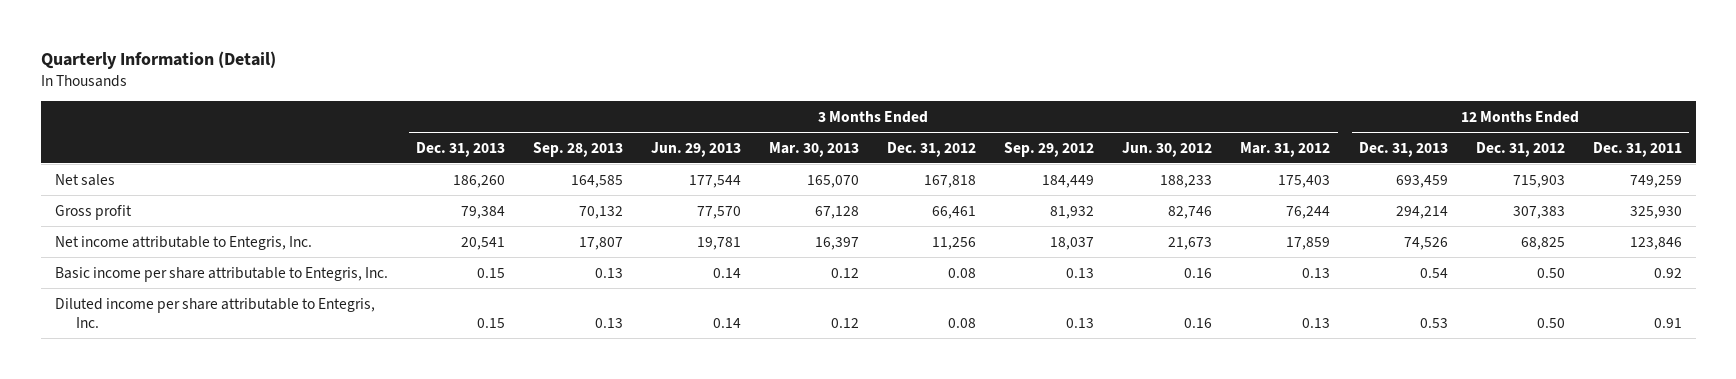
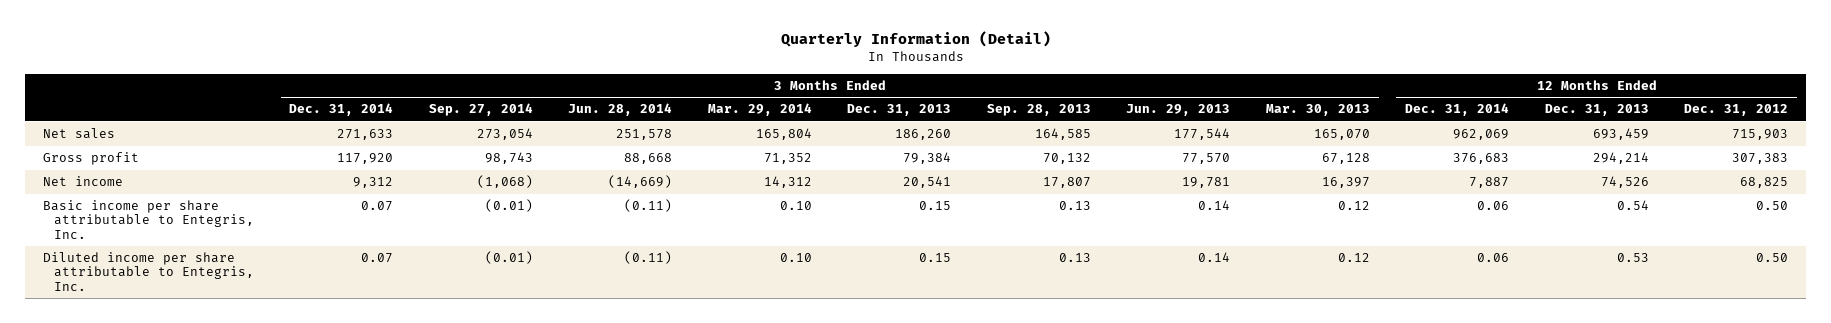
- | 3 Months Ended Dec. 31, 2013 | 3 Months Ended Sep. 28, 2013 | 3 Months Ended Jun. 29, 2013 | 3 Months Ended Mar. 30, 2013 | 3 Months Ended Dec. 31, 2012 | 3 Months Ended Sep. 29, 2012 | 3 Months Ended Jun. 30, 2012 | 3 Months Ended Mar. 31, 2012 | 12 Months Ended Dec. 31, 2013 | 12 Months Ended Dec. 31, 2012 | 12 Months Ended Dec. 31, 2011
+ | 3 Months Ended Dec. 31, 2014 | 3 Months Ended Sep. 27, 2014 | 3 Months Ended Jun. 28, 2014 | 3 Months Ended Mar. 29, 2014 | 3 Months Ended Dec. 31, 2013 | 3 Months Ended Sep. 28, 2013 | 3 Months Ended Jun. 29, 2013 | 3 Months Ended Mar. 30, 2013 | 12 Months Ended Dec. 31, 2014 | 12 Months Ended Dec. 31, 2013 | 12 Months Ended Dec. 31, 2012
- Net income attributable to Entegris, Inc. | 20,541 | 17,807 | 19,781 | 16,397 | 11,256 | 18,037 | 21,673 | 17,859 | 74,526 | 68,825 | 123,846
+ Net income | 9,312 | (1,068) | (14,669) | 14,312 | 20,541 | 17,807 | 19,781 | 16,397 | 7,887 | 74,526 | 68,825

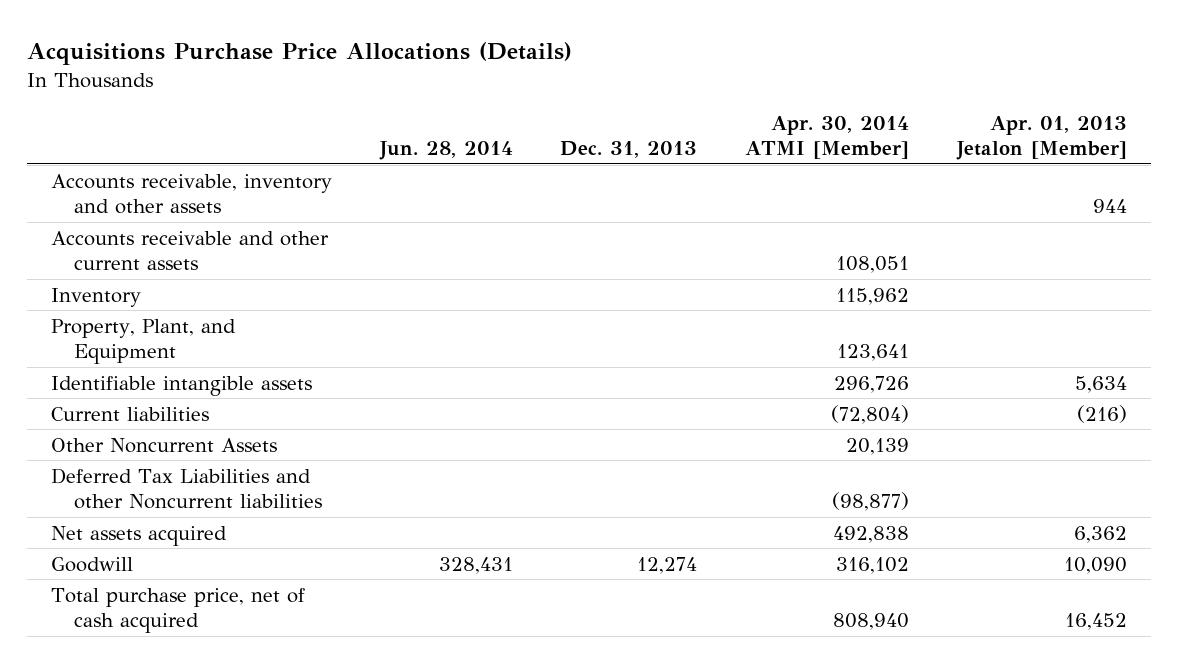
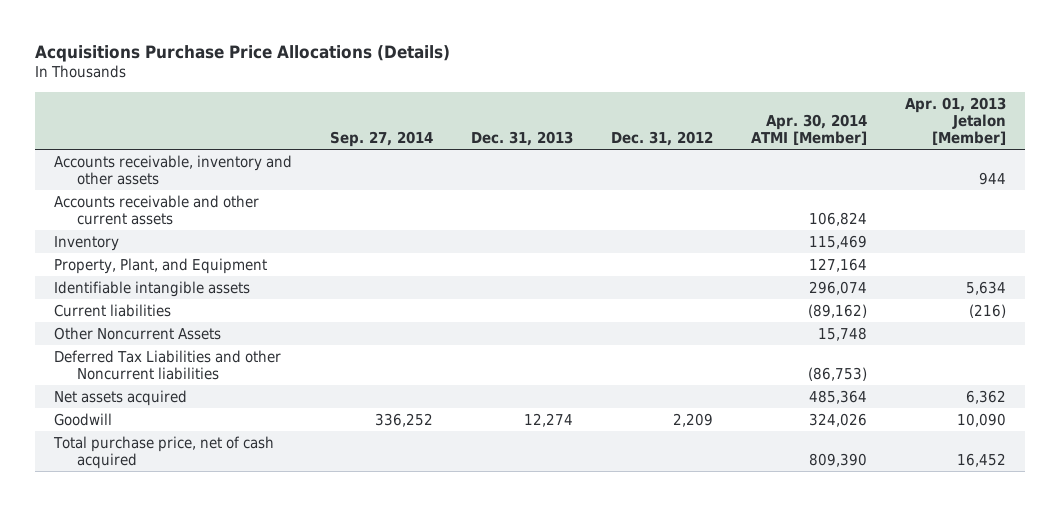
- | Jun. 28, 2014 | Dec. 31, 2013 | Apr. 30, 2014 ATMI [Member] | Apr. 01, 2013 Jetalon [Member]
+ | Sep. 27, 2014 | Dec. 31, 2013 | Dec. 31, 2012 | Apr. 30, 2014 ATMI [Member] | Apr. 01, 2013 Jetalon [Member]
- Accounts receivable and other current assets | | | 108,051 |
- Inventory | | | 115,962 |
- Property, Plant, and Equipment | | | 123,641 |
- Identifiable intangible assets | | | 296,726 | 5,634
- Current liabilities | | | (72,804) | (216)
- Other Noncurrent Assets | | | 20,139 |
- Deferred Tax Liabilities and other Noncurrent liabilities | | | (98,877) |
- Net assets acquired | | | 492,838 | 6,362
- Goodwill | 328,431 | 12,274 | 316,102 | 10,090
- Total purchase price, net of cash acquired | | | 808,940 | 16,452
+ Accounts receivable and other current assets | | | | 106,824 |
+ Inventory | | | | 115,469 |
+ Property, Plant, and Equipment | | | | 127,164 |
+ Identifiable intangible assets | | | | 296,074 | 5,634
+ Current liabilities | | | | (89,162) | (216)
+ Other Noncurrent Assets | | | | 15,748 |
+ Deferred Tax Liabilities and other Noncurrent liabilities | | | | (86,753) |
+ Net assets acquired | | | | 485,364 | 6,362
+ Goodwill | 336,252 | 12,274 | 2,209 | 324,026 | 10,090
+ Total purchase price, net of cash acquired | | | | 809,390 | 16,452

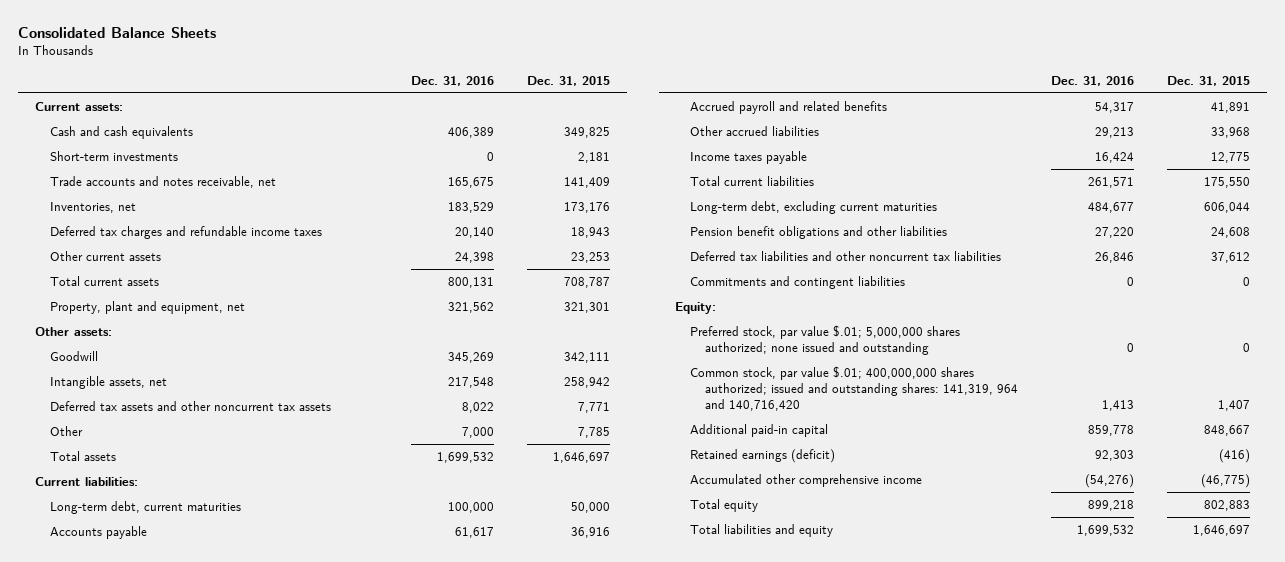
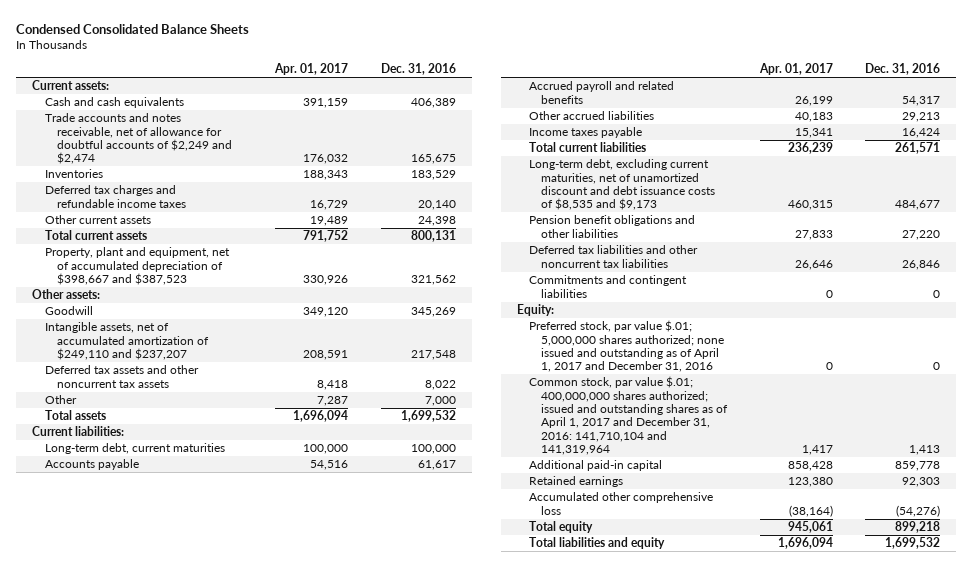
- Consolidated Balance Sheets
+ Condensed Consolidated Balance Sheets
- | Dec. 31, 2016 | Dec. 31, 2015
+ | Apr. 01, 2017 | Dec. 31, 2016
- Short-term investments | 0 | 2,181
- Trade accounts and notes receivable, net | 165,675 | 141,409
- Inventories, net | 183,529 | 173,176
+ Trade accounts and notes receivable, net of allowance for doubtful accounts of $2,249 and $2,474 | 176,032 | 165,675
+ Inventories | 188,343 | 183,529
- Property, plant and equipment, net | 321,562 | 321,301
+ Property, plant and equipment, net of accumulated depreciation of $398,667 and $387,523 | 330,926 | 321,562
- Intangible assets, net | 217,548 | 258,942
+ Intangible assets, net of accumulated amortization of $249,110 and $237,207 | 208,591 | 217,548
- Long-term debt, excluding current maturities | 484,677 | 606,044
+ Long-term debt, excluding current maturities, net of unamortized discount and debt issuance costs of $8,535 and $9,173 | 460,315 | 484,677
- Preferred stock, par value $.01; 5,000,000 shares authorized; none issued and outstanding | 0 | 0
- Common stock, par value $.01; 400,000,000 shares authorized; issued and outstanding shares: 141,319, 964 and 140,716,420 | 1,413 | 1,407
+ Preferred stock, par value $.01; 5,000,000 shares authorized; none issued and outstanding as of April 1, 2017 and December 31, 2016 | 0 | 0
+ Common stock, par value $.01; 400,000,000 shares authorized; issued and outstanding shares as of April 1, 2017 and December 31, 2016: 141,710,104 and 141,319,964 | 1,417 | 1,413
- Retained earnings (deficit) | 92,303 | (416)
- Accumulated other comprehensive income | (54,276) | (46,775)
+ Retained earnings | 123,380 | 92,303
+ Accumulated other comprehensive loss | (38,164) | (54,276)

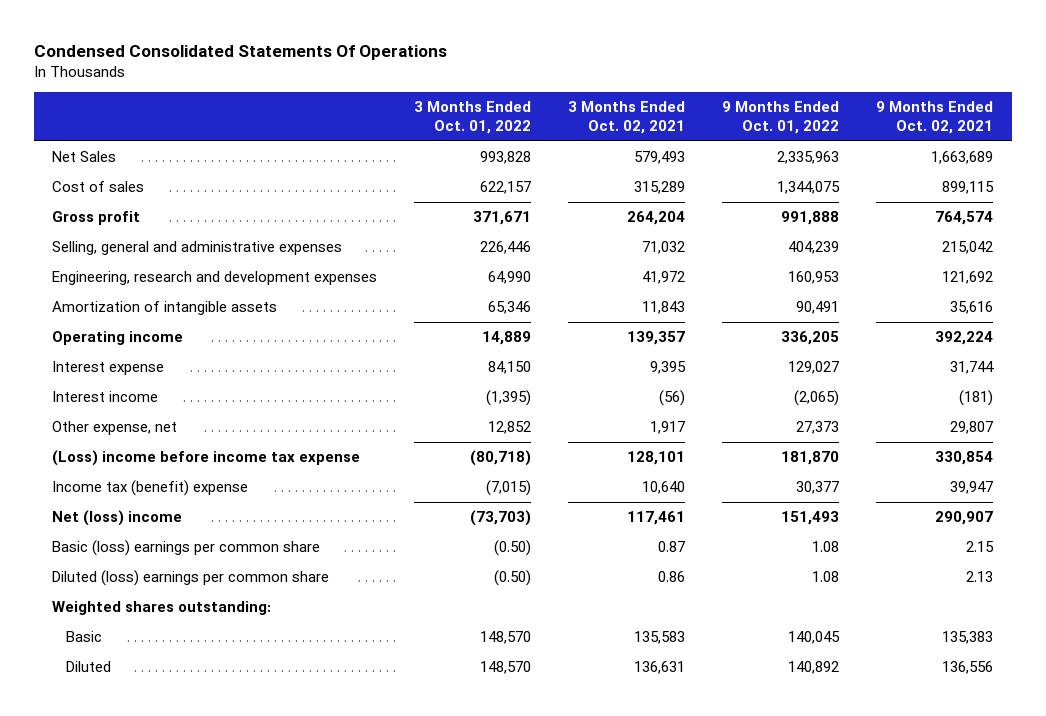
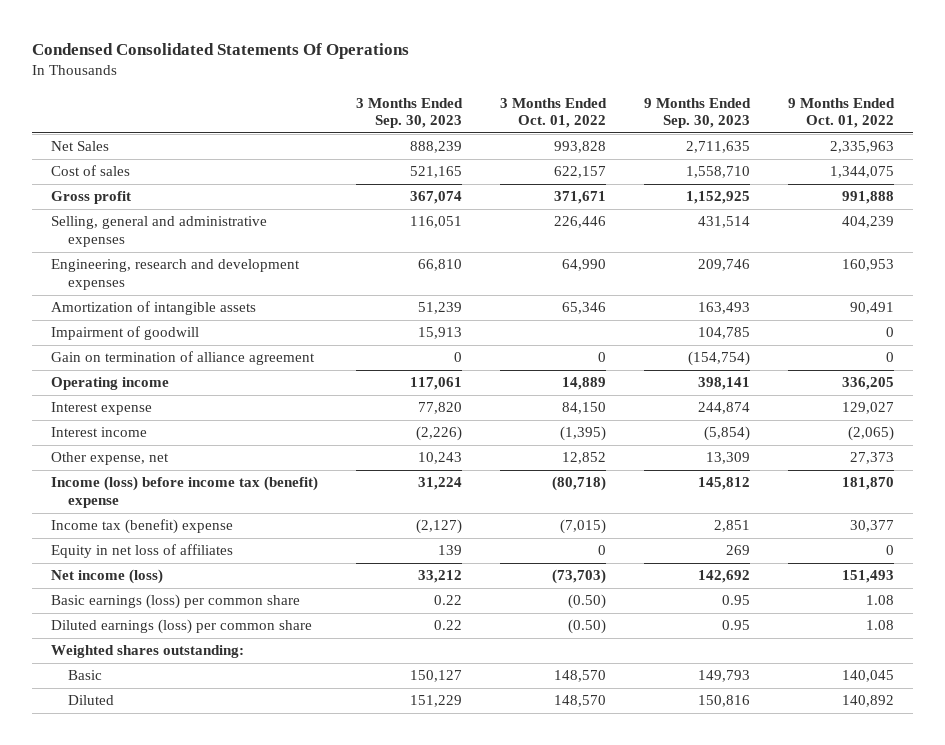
- | 3 Months Ended Oct. 01, 2022 | 3 Months Ended Oct. 02, 2021 | 9 Months Ended Oct. 01, 2022 | 9 Months Ended Oct. 02, 2021
+ | 3 Months Ended Sep. 30, 2023 | 3 Months Ended Oct. 01, 2022 | 9 Months Ended Sep. 30, 2023 | 9 Months Ended Oct. 01, 2022
+ Impairment of goodwill | 15,913 | | 104,785 | 0
+ Gain on termination of alliance agreement | 0 | 0 | (154,754) | 0
- (Loss) income before income tax expense | (80,718) | 128,101 | 181,870 | 330,854
+ Income (loss) before income tax (benefit) expense | 31,224 | (80,718) | 145,812 | 181,870
- Net (loss) income | (73,703) | 117,461 | 151,493 | 290,907
- Basic (loss) earnings per common share | (0.50) | 0.87 | 1.08 | 2.15
- Diluted (loss) earnings per common share | (0.50) | 0.86 | 1.08 | 2.13
+ Equity in net loss of affiliates | 139 | 0 | 269 | 0
+ Net income (loss) | 33,212 | (73,703) | 142,692 | 151,493
+ Basic earnings (loss) per common share | 0.22 | (0.50) | 0.95 | 1.08
+ Diluted earnings (loss) per common share | 0.22 | (0.50) | 0.95 | 1.08

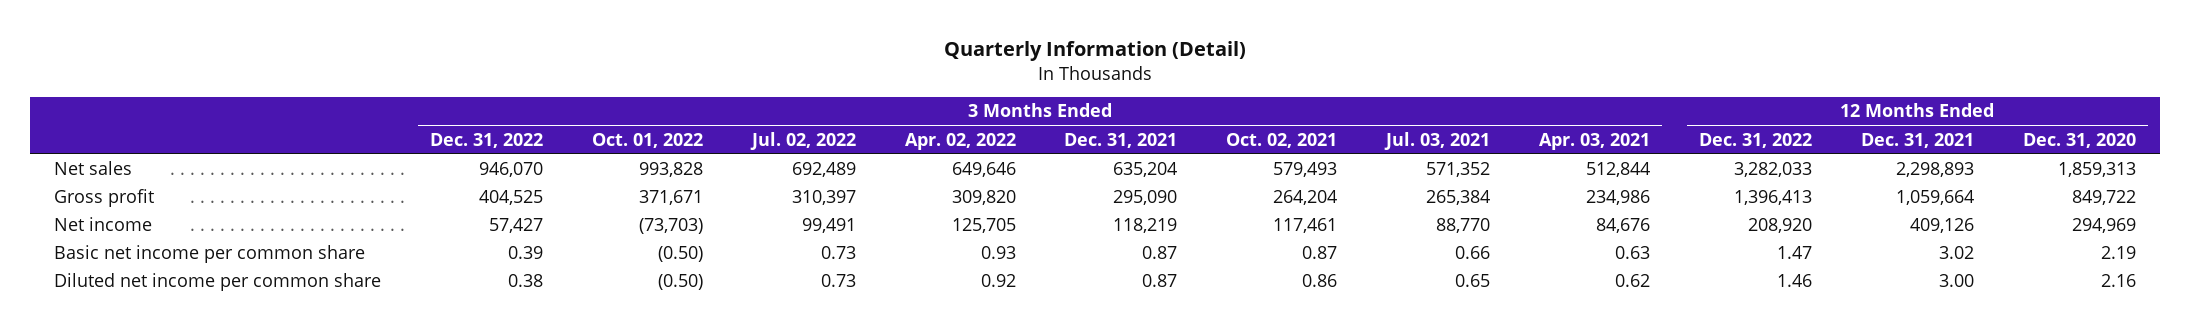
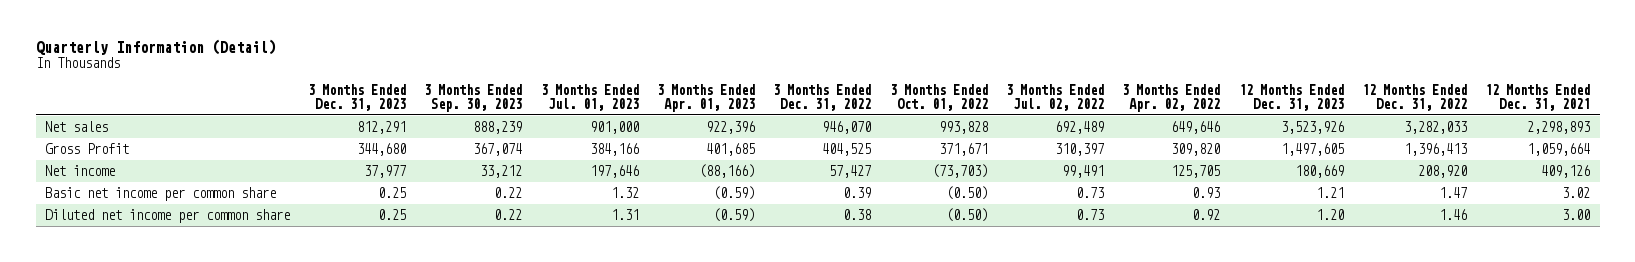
- | 3 Months Ended Dec. 31, 2022 | 3 Months Ended Oct. 01, 2022 | 3 Months Ended Jul. 02, 2022 | 3 Months Ended Apr. 02, 2022 | 3 Months Ended Dec. 31, 2021 | 3 Months Ended Oct. 02, 2021 | 3 Months Ended Jul. 03, 2021 | 3 Months Ended Apr. 03, 2021 | 12 Months Ended Dec. 31, 2022 | 12 Months Ended Dec. 31, 2021 | 12 Months Ended Dec. 31, 2020
+ | 3 Months Ended Dec. 31, 2023 | 3 Months Ended Sep. 30, 2023 | 3 Months Ended Jul. 01, 2023 | 3 Months Ended Apr. 01, 2023 | 3 Months Ended Dec. 31, 2022 | 3 Months Ended Oct. 01, 2022 | 3 Months Ended Jul. 02, 2022 | 3 Months Ended Apr. 02, 2022 | 12 Months Ended Dec. 31, 2023 | 12 Months Ended Dec. 31, 2022 | 12 Months Ended Dec. 31, 2021
- Gross profit | 404,525 | 371,671 | 310,397 | 309,820 | 295,090 | 264,204 | 265,384 | 234,986 | 1,396,413 | 1,059,664 | 849,722
+ Gross Profit | 344,680 | 367,074 | 384,166 | 401,685 | 404,525 | 371,671 | 310,397 | 309,820 | 1,497,605 | 1,396,413 | 1,059,664

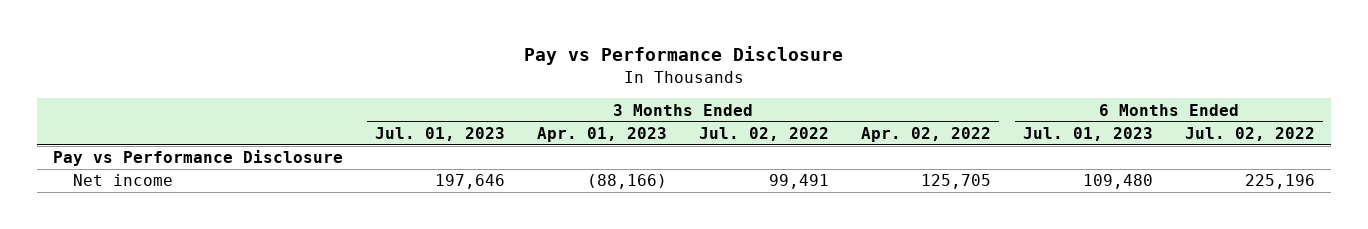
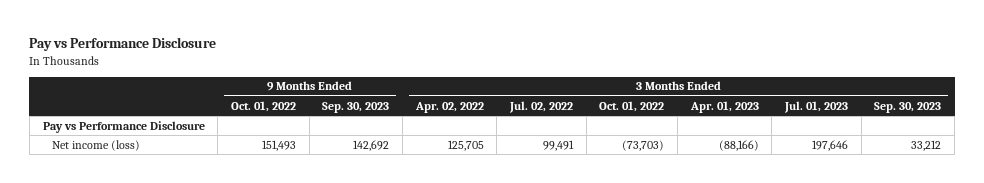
- | 3 Months Ended Jul. 01, 2023 | 3 Months Ended Apr. 01, 2023 | 3 Months Ended Jul. 02, 2022 | 3 Months Ended Apr. 02, 2022 | 6 Months Ended Jul. 01, 2023 | 6 Months Ended Jul. 02, 2022
+ | 9 Months Ended Oct. 01, 2022 | 9 Months Ended Sep. 30, 2023 | 3 Months Ended Apr. 02, 2022 | 3 Months Ended Jul. 02, 2022 | 3 Months Ended Oct. 01, 2022 | 3 Months Ended Apr. 01, 2023 | 3 Months Ended Jul. 01, 2023 | 3 Months Ended Sep. 30, 2023
- Net income | 197,646 | (88,166) | 99,491 | 125,705 | 109,480 | 225,196
+ Net income (loss) | 151,493 | 142,692 | 125,705 | 99,491 | (73,703) | (88,166) | 197,646 | 33,212

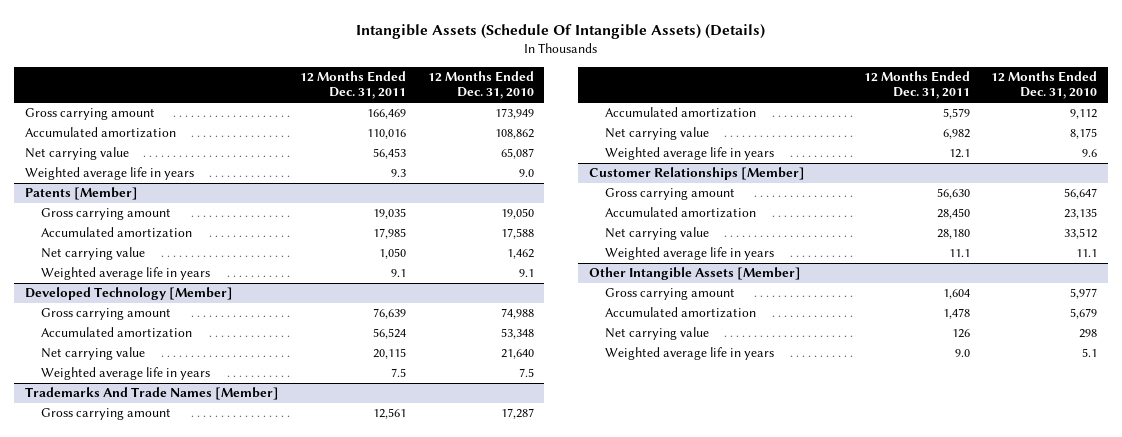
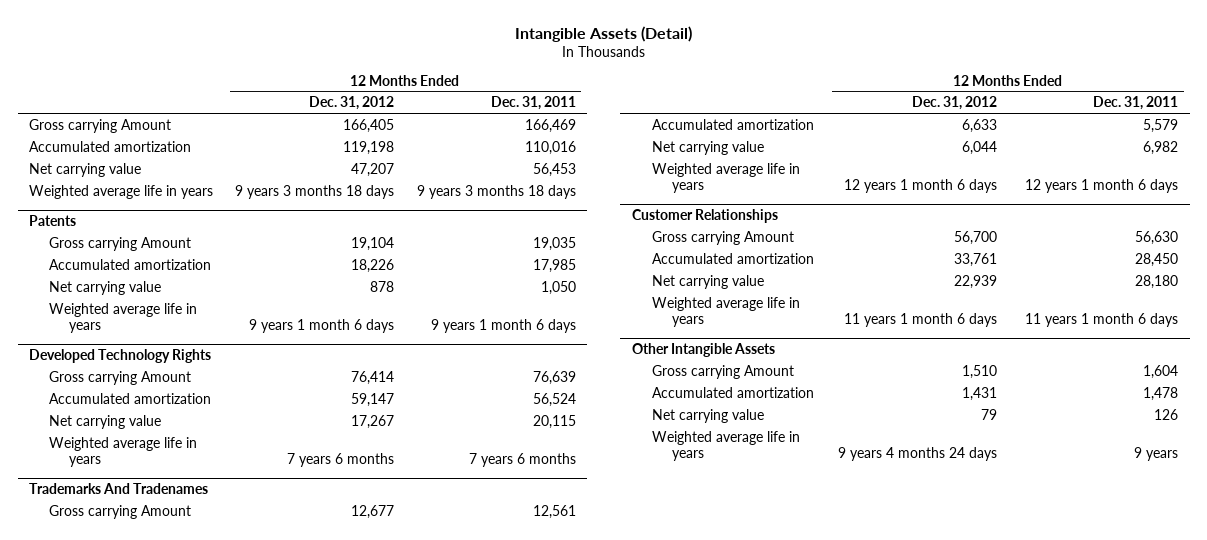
- Intangible Assets (Schedule Of Intangible Assets) (Details)
+ Intangible Assets (Detail)
- | 12 Months Ended Dec. 31, 2011 | 12 Months Ended Dec. 31, 2010
+ | 12 Months Ended Dec. 31, 2012 | 12 Months Ended Dec. 31, 2011
- Gross carrying amount | 166,469 | 173,949
+ Gross carrying Amount | 166,405 | 166,469
- Weighted average life in years | 9.3 | 9.0
- Patents [Member]
- Gross carrying amount | 19,035 | 19,050
+ Weighted average life in years | 9 years 3 months 18 days | 9 years 3 months 18 days
+ Patents
+ Gross carrying Amount | 19,104 | 19,035
- Weighted average life in years | 9.1 | 9.1
- Developed Technology [Member]
- Gross carrying amount | 76,639 | 74,988
+ Weighted average life in years | 9 years 1 month 6 days | 9 years 1 month 6 days
+ Developed Technology Rights
+ Gross carrying Amount | 76,414 | 76,639
- Weighted average life in years | 7.5 | 7.5
- Trademarks And Trade Names [Member]
- Gross carrying amount | 12,561 | 17,287
+ Weighted average life in years | 7 years 6 months | 7 years 6 months
+ Trademarks And Tradenames
+ Gross carrying Amount | 12,677 | 12,561
- Weighted average life in years | 12.1 | 9.6
- Customer Relationships [Member]
- Gross carrying amount | 56,630 | 56,647
+ Weighted average life in years | 12 years 1 month 6 days | 12 years 1 month 6 days
+ Customer Relationships
+ Gross carrying Amount | 56,700 | 56,630
- Weighted average life in years | 11.1 | 11.1
- Other Intangible Assets [Member]
- Gross carrying amount | 1,604 | 5,977
+ Weighted average life in years | 11 years 1 month 6 days | 11 years 1 month 6 days
+ Other Intangible Assets
+ Gross carrying Amount | 1,510 | 1,604
- Weighted average life in years | 9.0 | 5.1
+ Weighted average life in years | 9 years 4 months 24 days | 9 years

